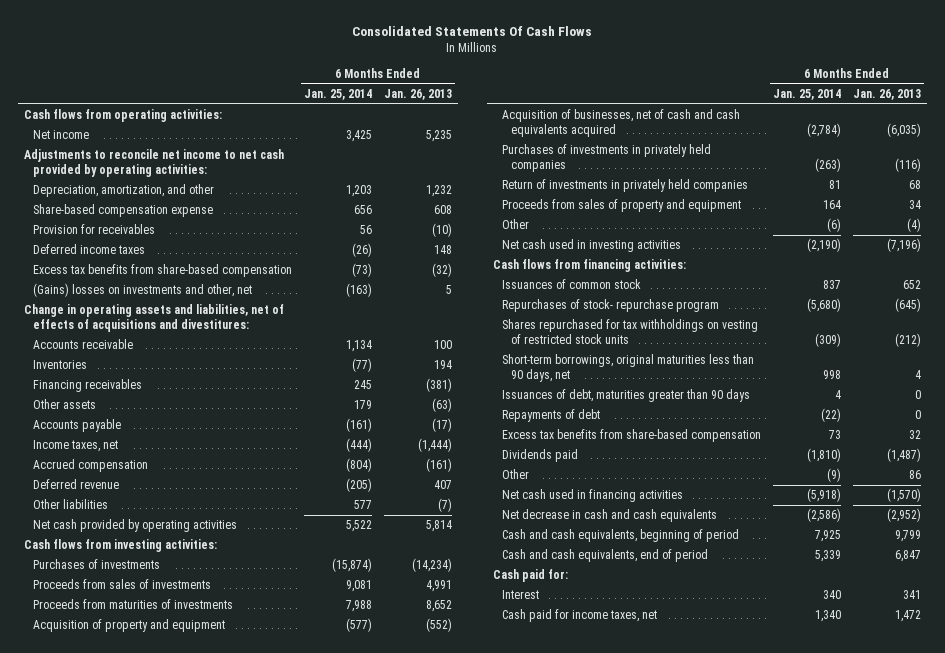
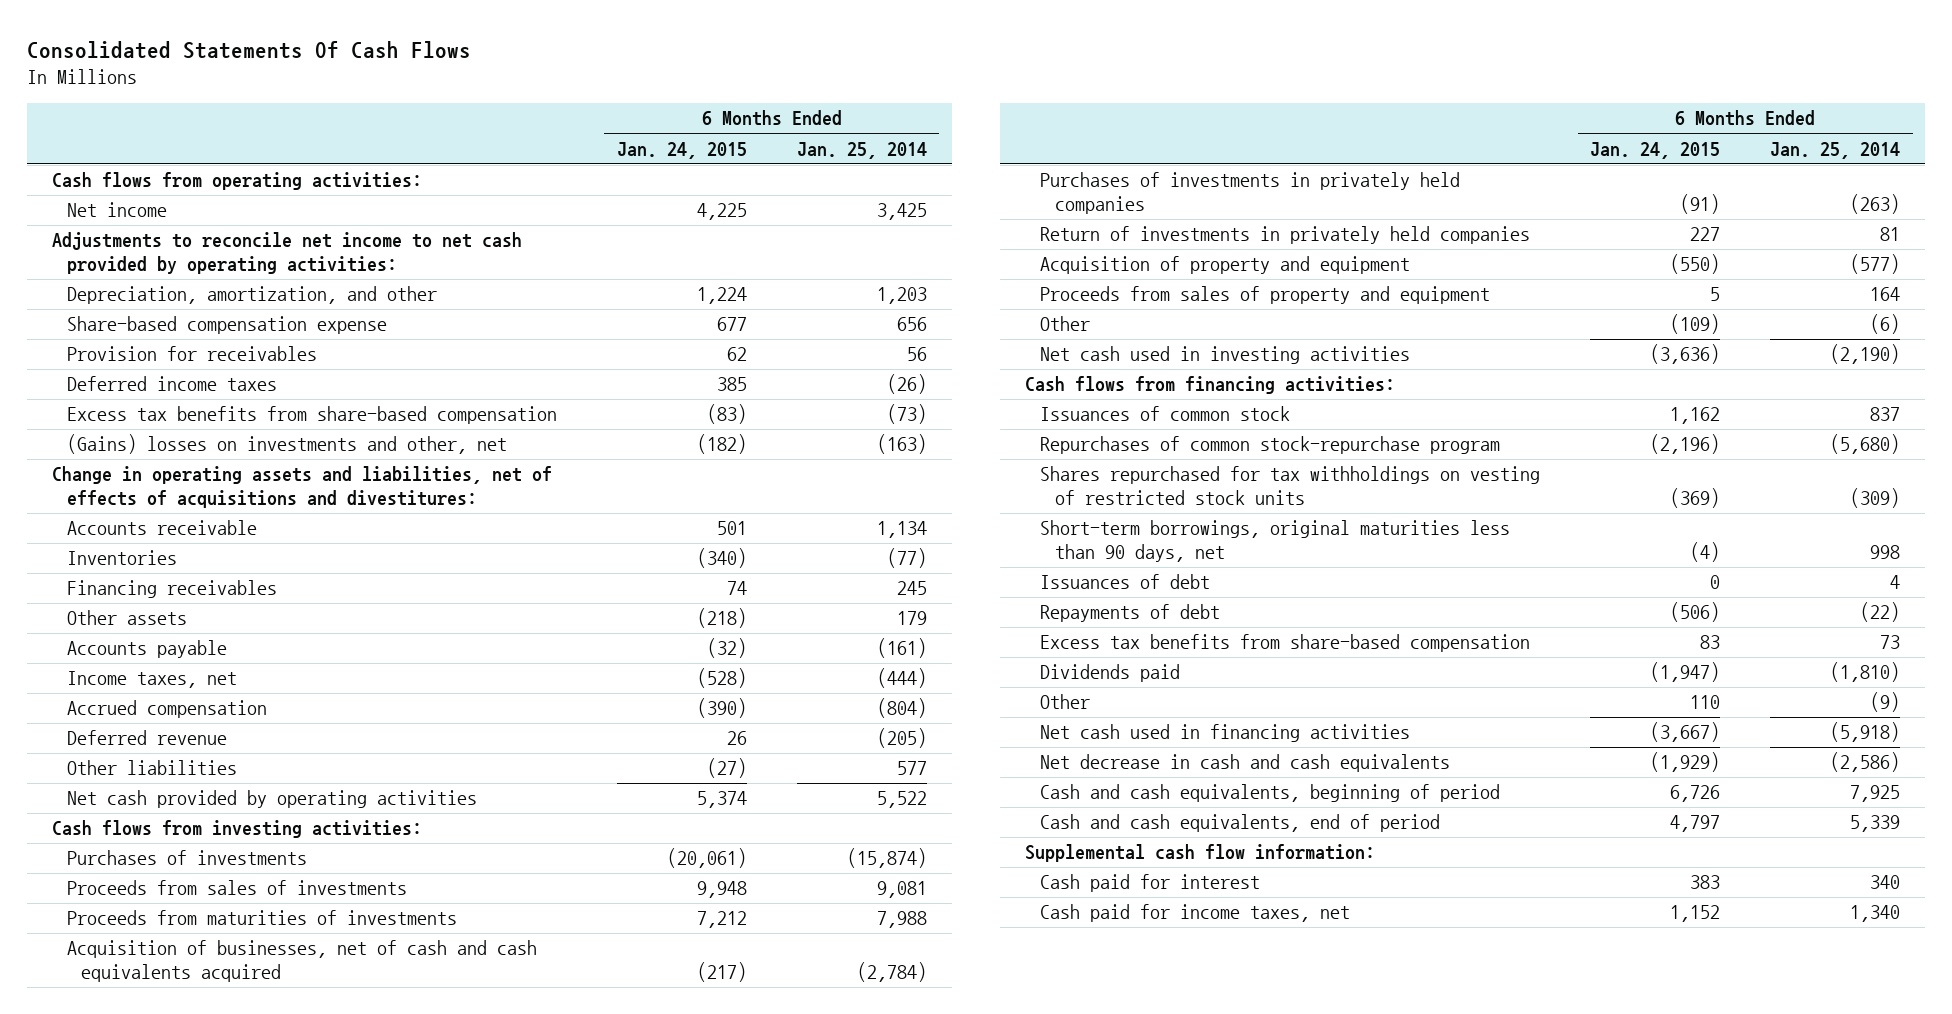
- | 6 Months Ended Jan. 25, 2014 | 6 Months Ended Jan. 26, 2013
+ | 6 Months Ended Jan. 24, 2015 | 6 Months Ended Jan. 25, 2014
moved down: Acquisition of property and equipment | (550) | (577)
- Repurchases of stock- repurchase program | (5,680) | (645)
+ Repurchases of common stock-repurchase program | (2,196) | (5,680)
- Issuances of debt, maturities greater than 90 days | 4 | 0
+ Issuances of debt | 0 | 4
- Cash paid for:
- Interest | 340 | 341
+ Supplemental cash flow information:
+ Cash paid for interest | 383 | 340

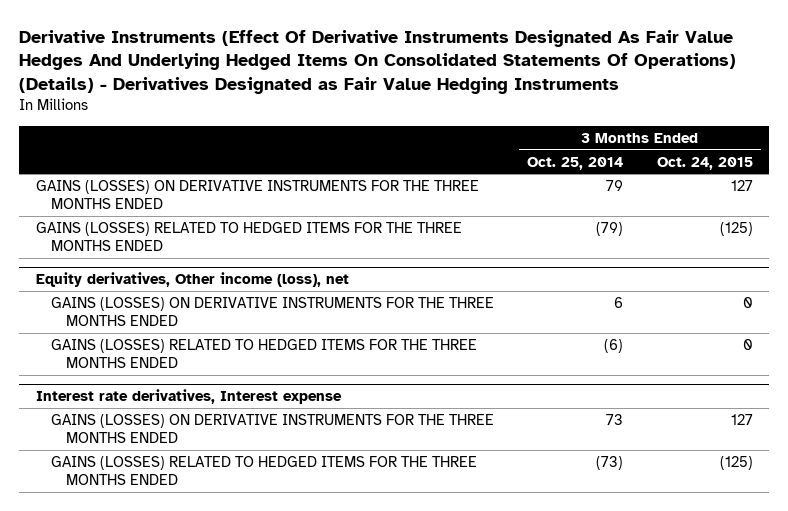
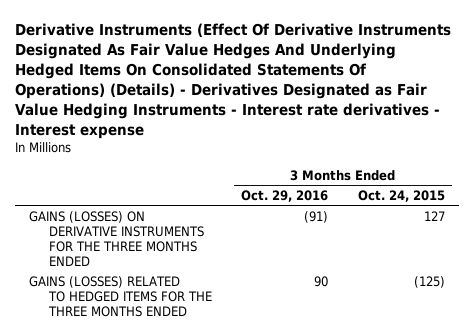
- Derivative Instruments (Effect Of Derivative Instruments Designated As Fair Value Hedges And Underlying Hedged Items On Consolidated Statements Of Operations) (Details) - Derivatives Designated as Fair Value Hedging Instruments
+ Derivative Instruments (Effect Of Derivative Instruments Designated As Fair Value Hedges And Underlying Hedged Items On Consolidated Statements Of Operations) (Details) - Derivatives Designated as Fair Value Hedging Instruments - Interest rate derivatives - Interest expense
- | 3 Months Ended Oct. 25, 2014 | 3 Months Ended Oct. 24, 2015
+ | 3 Months Ended Oct. 29, 2016 | 3 Months Ended Oct. 24, 2015
- Equity derivatives, Other income (loss), net
- GAINS (LOSSES) ON DERIVATIVE INSTRUMENTS FOR THE THREE MONTHS ENDED | 6 | 0
- GAINS (LOSSES) RELATED TO HEDGED ITEMS FOR THE THREE MONTHS ENDED | (6) | 0
- Interest rate derivatives, Interest expense
- GAINS (LOSSES) ON DERIVATIVE INSTRUMENTS FOR THE THREE MONTHS ENDED | 73 | 127
- GAINS (LOSSES) RELATED TO HEDGED ITEMS FOR THE THREE MONTHS ENDED | (73) | (125)

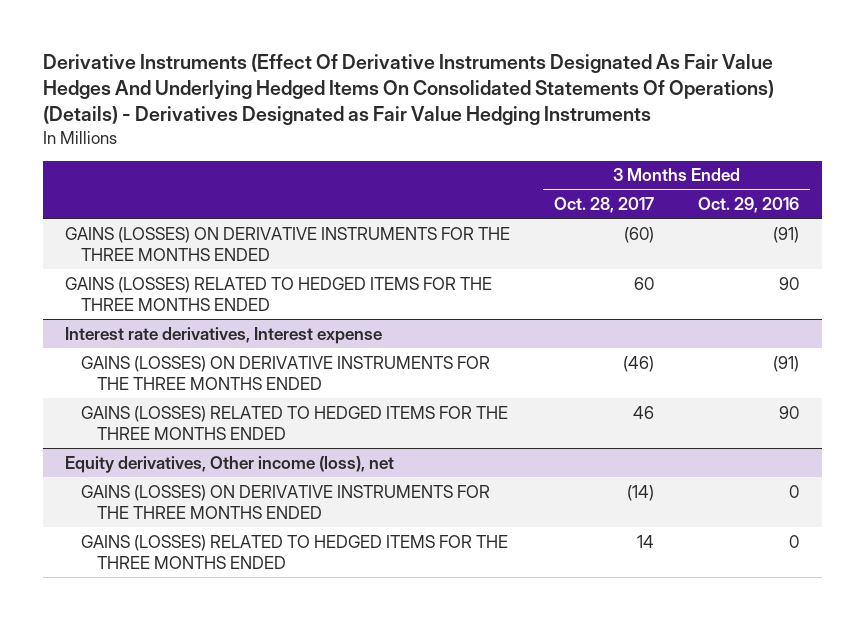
- Derivative Instruments (Effect Of Derivative Instruments Designated As Fair Value Hedges And Underlying Hedged Items On Consolidated Statements Of Operations) (Details) - Derivatives Designated as Fair Value Hedging Instruments - Interest rate derivatives - Interest expense
+ Derivative Instruments (Effect Of Derivative Instruments Designated As Fair Value Hedges And Underlying Hedged Items On Consolidated Statements Of Operations) (Details) - Derivatives Designated as Fair Value Hedging Instruments
- | 3 Months Ended Oct. 29, 2016 | 3 Months Ended Oct. 24, 2015
+ | 3 Months Ended Oct. 28, 2017 | 3 Months Ended Oct. 29, 2016
+ Interest rate derivatives, Interest expense
+ GAINS (LOSSES) ON DERIVATIVE INSTRUMENTS FOR THE THREE MONTHS ENDED | (46) | (91)
+ GAINS (LOSSES) RELATED TO HEDGED ITEMS FOR THE THREE MONTHS ENDED | 46 | 90
+ Equity derivatives, Other income (loss), net
+ GAINS (LOSSES) ON DERIVATIVE INSTRUMENTS FOR THE THREE MONTHS ENDED | (14) | 0
+ GAINS (LOSSES) RELATED TO HEDGED ITEMS FOR THE THREE MONTHS ENDED | 14 | 0

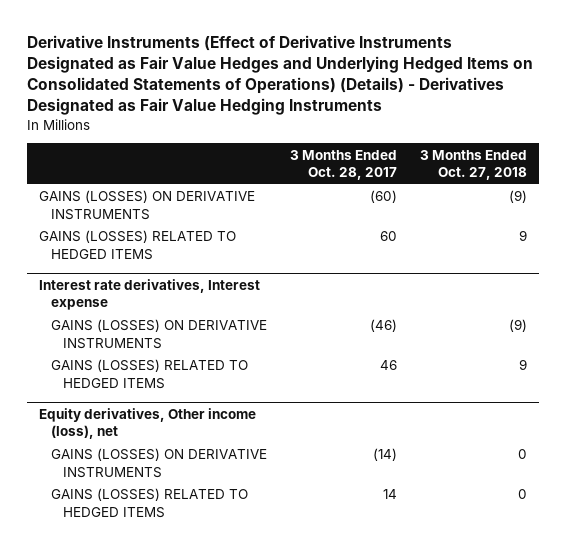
- Derivative Instruments (Effect Of Derivative Instruments Designated As Fair Value Hedges And Underlying Hedged Items On Consolidated Statements Of Operations) (Details) - Derivatives Designated as Fair Value Hedging Instruments
+ Derivative Instruments (Effect of Derivative Instruments Designated as Fair Value Hedges and Underlying Hedged Items on Consolidated Statements of Operations) (Details) - Derivatives Designated as Fair Value Hedging Instruments
- | 3 Months Ended Oct. 28, 2017 | 3 Months Ended Oct. 29, 2016
+ | 3 Months Ended Oct. 28, 2017 | 3 Months Ended Oct. 27, 2018
- GAINS (LOSSES) ON DERIVATIVE INSTRUMENTS FOR THE THREE MONTHS ENDED | (60) | (91)
- GAINS (LOSSES) RELATED TO HEDGED ITEMS FOR THE THREE MONTHS ENDED | 60 | 90
+ GAINS (LOSSES) ON DERIVATIVE INSTRUMENTS | (60) | (9)
+ GAINS (LOSSES) RELATED TO HEDGED ITEMS | 60 | 9
@ Interest rate derivatives, Interest expense
- GAINS (LOSSES) ON DERIVATIVE INSTRUMENTS FOR THE THREE MONTHS ENDED | (46) | (91)
- GAINS (LOSSES) RELATED TO HEDGED ITEMS FOR THE THREE MONTHS ENDED | 46 | 90
+ GAINS (LOSSES) ON DERIVATIVE INSTRUMENTS | (46) | (9)
+ GAINS (LOSSES) RELATED TO HEDGED ITEMS | 46 | 9
@ Equity derivatives, Other income (loss), net
- GAINS (LOSSES) ON DERIVATIVE INSTRUMENTS FOR THE THREE MONTHS ENDED | (14) | 0
- GAINS (LOSSES) RELATED TO HEDGED ITEMS FOR THE THREE MONTHS ENDED | 14 | 0
+ GAINS (LOSSES) ON DERIVATIVE INSTRUMENTS | (14) | 0
+ GAINS (LOSSES) RELATED TO HEDGED ITEMS | 14 | 0

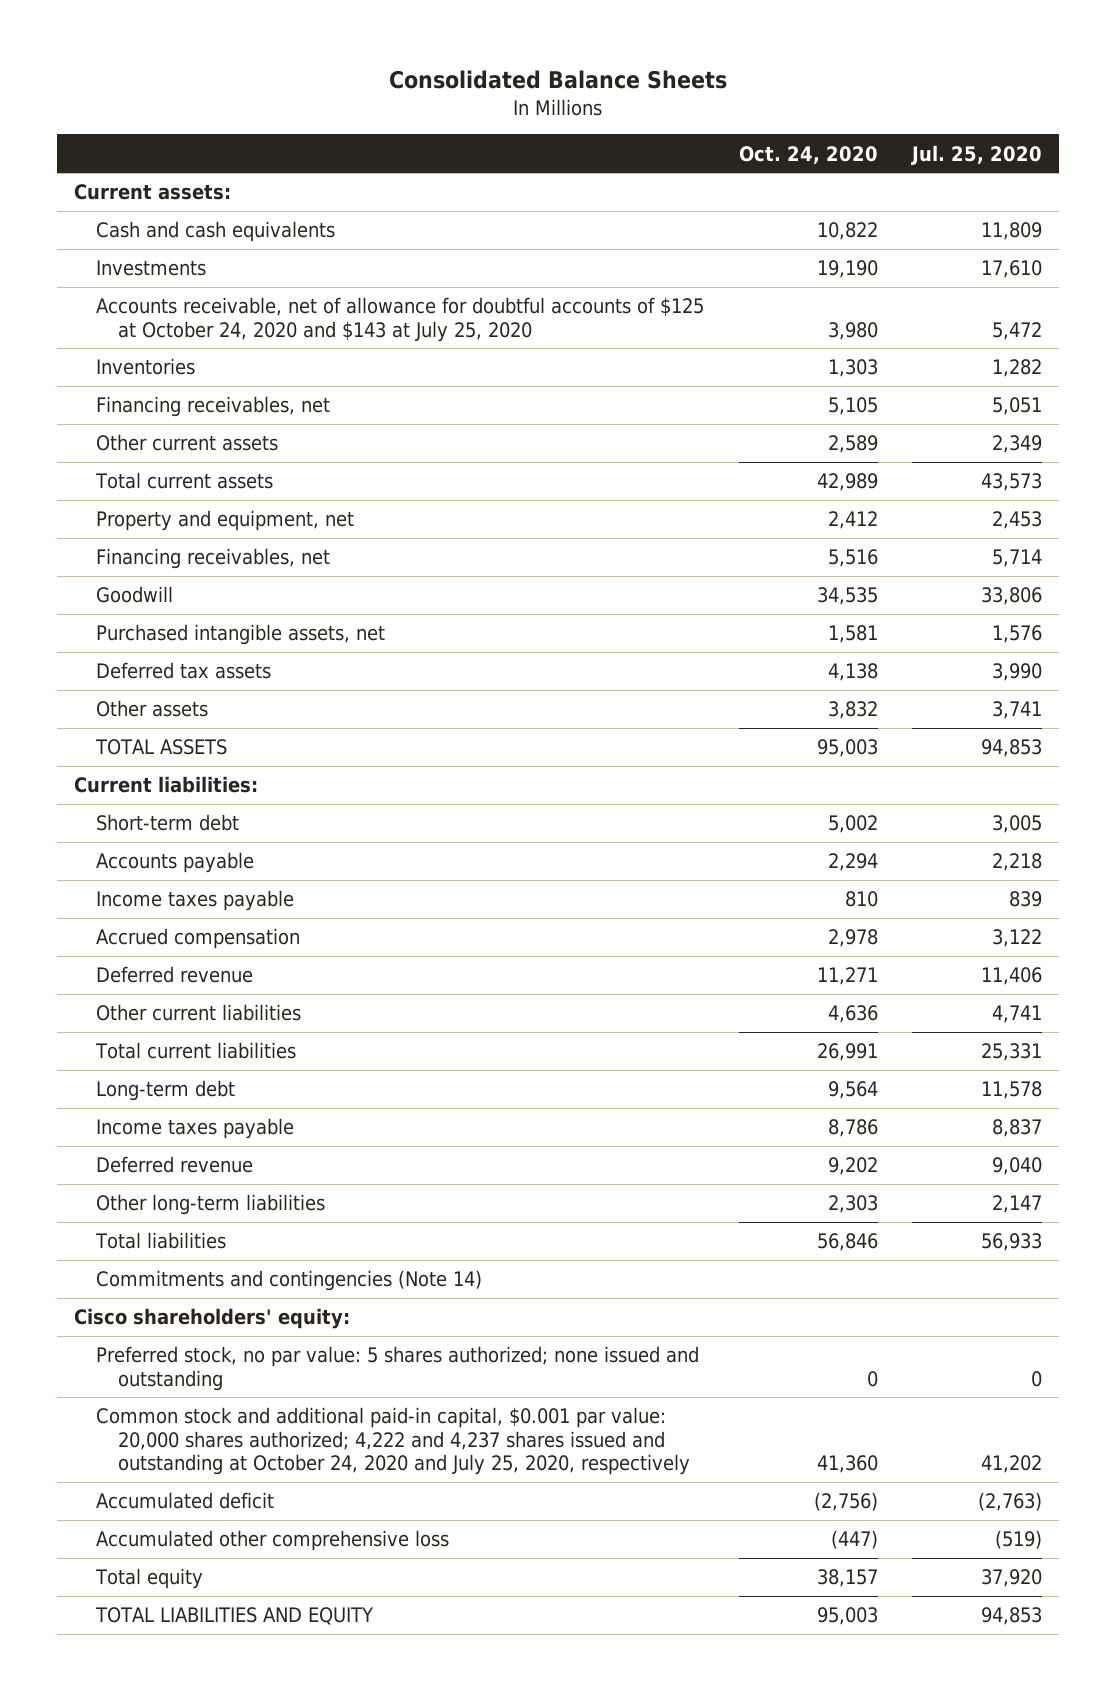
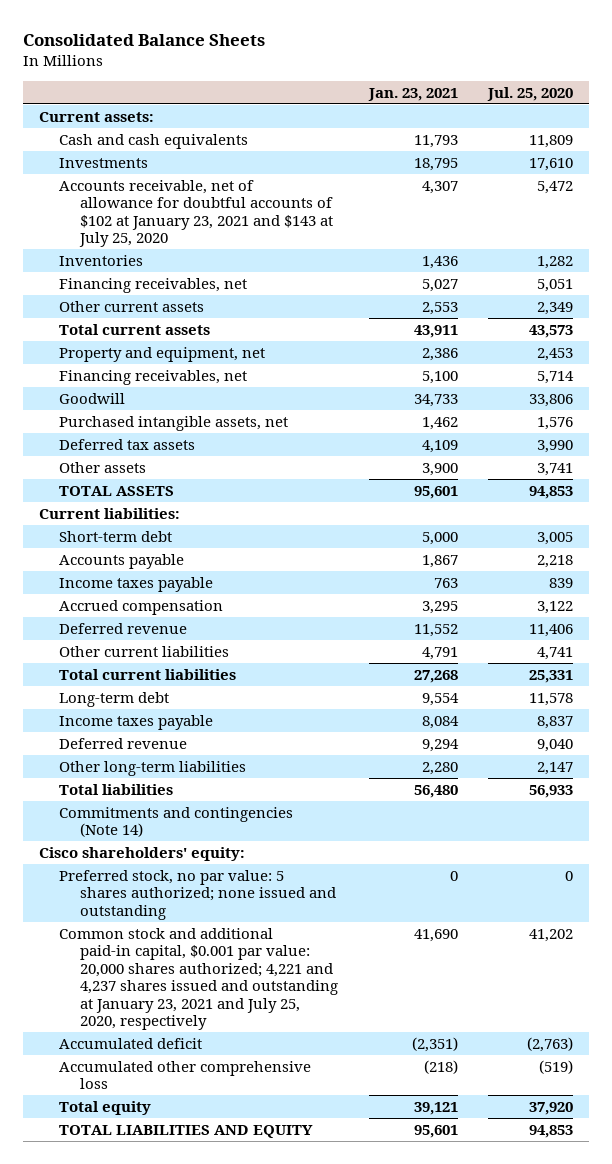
- | Oct. 24, 2020 | Jul. 25, 2020
+ | Jan. 23, 2021 | Jul. 25, 2020
- Accounts receivable, net of allowance for doubtful accounts of $125 at October 24, 2020 and $143 at July 25, 2020 | 3,980 | 5,472
+ Accounts receivable, net of allowance for doubtful accounts of $102 at January 23, 2021 and $143 at July 25, 2020 | 4,307 | 5,472
- Common stock and additional paid-in capital, $0.001 par value: 20,000 shares authorized; 4,222 and 4,237 shares issued and outstanding at October 24, 2020 and July 25, 2020, respectively | 41,360 | 41,202
+ Common stock and additional paid-in capital, $0.001 par value: 20,000 shares authorized; 4,221 and 4,237 shares issued and outstanding at January 23, 2021 and July 25, 2020, respectively | 41,690 | 41,202

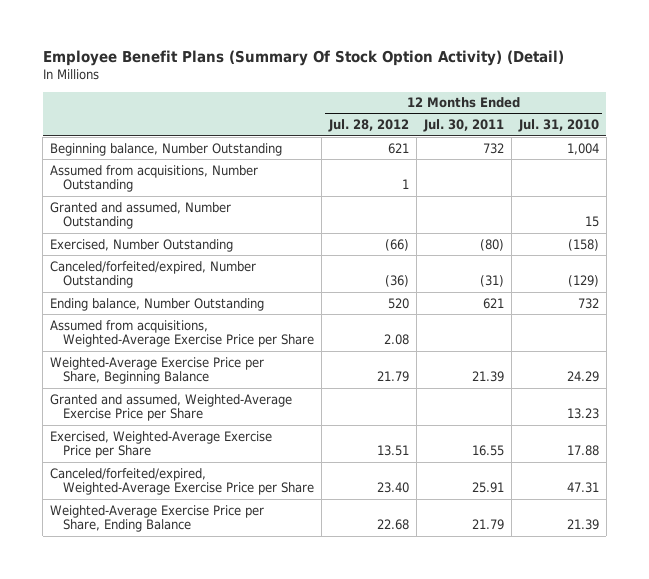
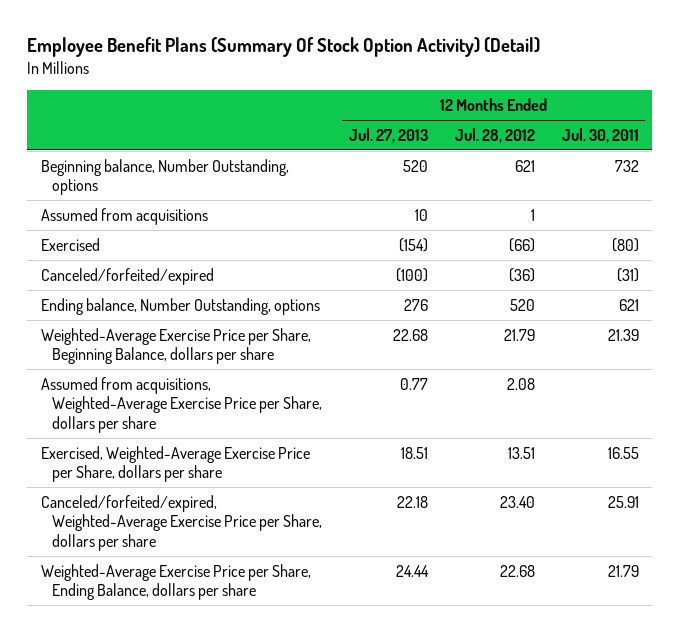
- | 12 Months Ended Jul. 28, 2012 | 12 Months Ended Jul. 30, 2011 | 12 Months Ended Jul. 31, 2010
+ | 12 Months Ended Jul. 27, 2013 | 12 Months Ended Jul. 28, 2012 | 12 Months Ended Jul. 30, 2011
- Beginning balance, Number Outstanding | 621 | 732 | 1,004
- Assumed from acquisitions, Number Outstanding | 1 | |
- Granted and assumed, Number Outstanding | | | 15
- Exercised, Number Outstanding | (66) | (80) | (158)
- Canceled/forfeited/expired, Number Outstanding | (36) | (31) | (129)
- Ending balance, Number Outstanding | 520 | 621 | 732
- Assumed from acquisitions, Weighted-Average Exercise Price per Share | 2.08 | |
- Weighted-Average Exercise Price per Share, Beginning Balance | 21.79 | 21.39 | 24.29
- Granted and assumed, Weighted-Average Exercise Price per Share | | | 13.23
- Exercised, Weighted-Average Exercise Price per Share | 13.51 | 16.55 | 17.88
- Canceled/forfeited/expired, Weighted-Average Exercise Price per Share | 23.40 | 25.91 | 47.31
- Weighted-Average Exercise Price per Share, Ending Balance | 22.68 | 21.79 | 21.39
+ Beginning balance, Number Outstanding, options | 520 | 621 | 732
+ Assumed from acquisitions | 10 | 1 |
+ Exercised | (154) | (66) | (80)
+ Canceled/forfeited/expired | (100) | (36) | (31)
+ Ending balance, Number Outstanding, options | 276 | 520 | 621
+ Weighted-Average Exercise Price per Share, Beginning Balance, dollars per share | 22.68 | 21.79 | 21.39
+ Assumed from acquisitions, Weighted-Average Exercise Price per Share, dollars per share | 0.77 | 2.08 |
+ Exercised, Weighted-Average Exercise Price per Share, dollars per share | 18.51 | 13.51 | 16.55
+ Canceled/forfeited/expired, Weighted-Average Exercise Price per Share, dollars per share | 22.18 | 23.40 | 25.91
+ Weighted-Average Exercise Price per Share, Ending Balance, dollars per share | 24.44 | 22.68 | 21.79

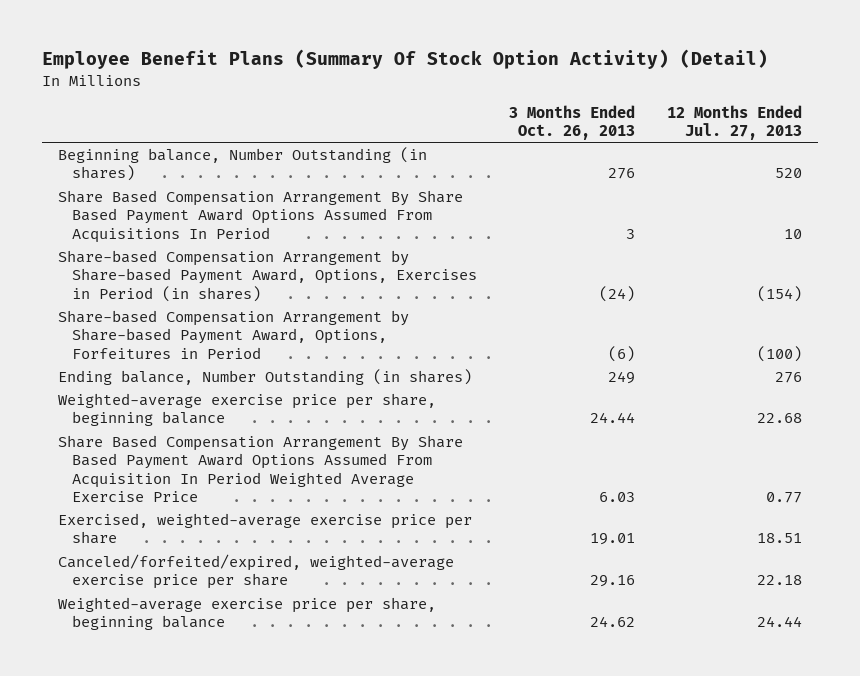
- | 12 Months Ended Jul. 27, 2013 | 12 Months Ended Jul. 28, 2012 | 12 Months Ended Jul. 30, 2011
+ | 3 Months Ended Oct. 26, 2013 | 12 Months Ended Jul. 27, 2013
- Beginning balance, Number Outstanding, options | 520 | 621 | 732
- Assumed from acquisitions | 10 | 1 |
- Exercised | (154) | (66) | (80)
- Canceled/forfeited/expired | (100) | (36) | (31)
- Ending balance, Number Outstanding, options | 276 | 520 | 621
- Weighted-Average Exercise Price per Share, Beginning Balance, dollars per share | 22.68 | 21.79 | 21.39
- Assumed from acquisitions, Weighted-Average Exercise Price per Share, dollars per share | 0.77 | 2.08 |
- Exercised, Weighted-Average Exercise Price per Share, dollars per share | 18.51 | 13.51 | 16.55
- Canceled/forfeited/expired, Weighted-Average Exercise Price per Share, dollars per share | 22.18 | 23.40 | 25.91
- Weighted-Average Exercise Price per Share, Ending Balance, dollars per share | 24.44 | 22.68 | 21.79
+ Beginning balance, Number Outstanding (in shares) | 276 | 520
+ Share Based Compensation Arrangement By Share Based Payment Award Options Assumed From Acquisitions In Period | 3 | 10
+ Share-based Compensation Arrangement by Share-based Payment Award, Options, Exercises in Period (in shares) | (24) | (154)
+ Share-based Compensation Arrangement by Share-based Payment Award, Options, Forfeitures in Period | (6) | (100)
+ Ending balance, Number Outstanding (in shares) | 249 | 276
+ Weighted-average exercise price per share, beginning balance | 24.44 | 22.68
+ Share Based Compensation Arrangement By Share Based Payment Award Options Assumed From Acquisition In Period Weighted Average Exercise Price | 6.03 | 0.77
+ Exercised, weighted-average exercise price per share | 19.01 | 18.51
+ Canceled/forfeited/expired, weighted-average exercise price per share | 29.16 | 22.18
+ Weighted-average exercise price per share, beginning balance | 24.62 | 24.44

